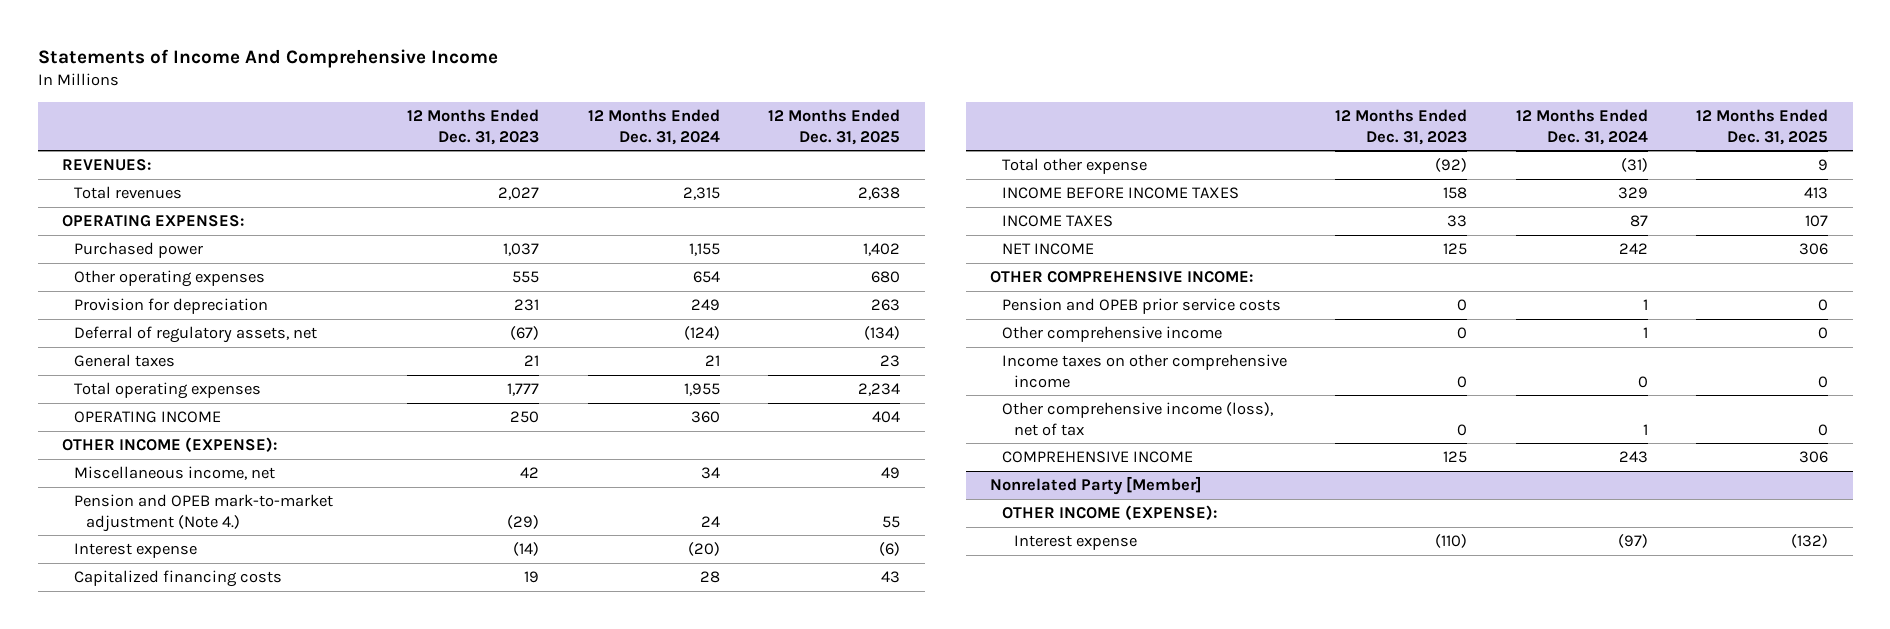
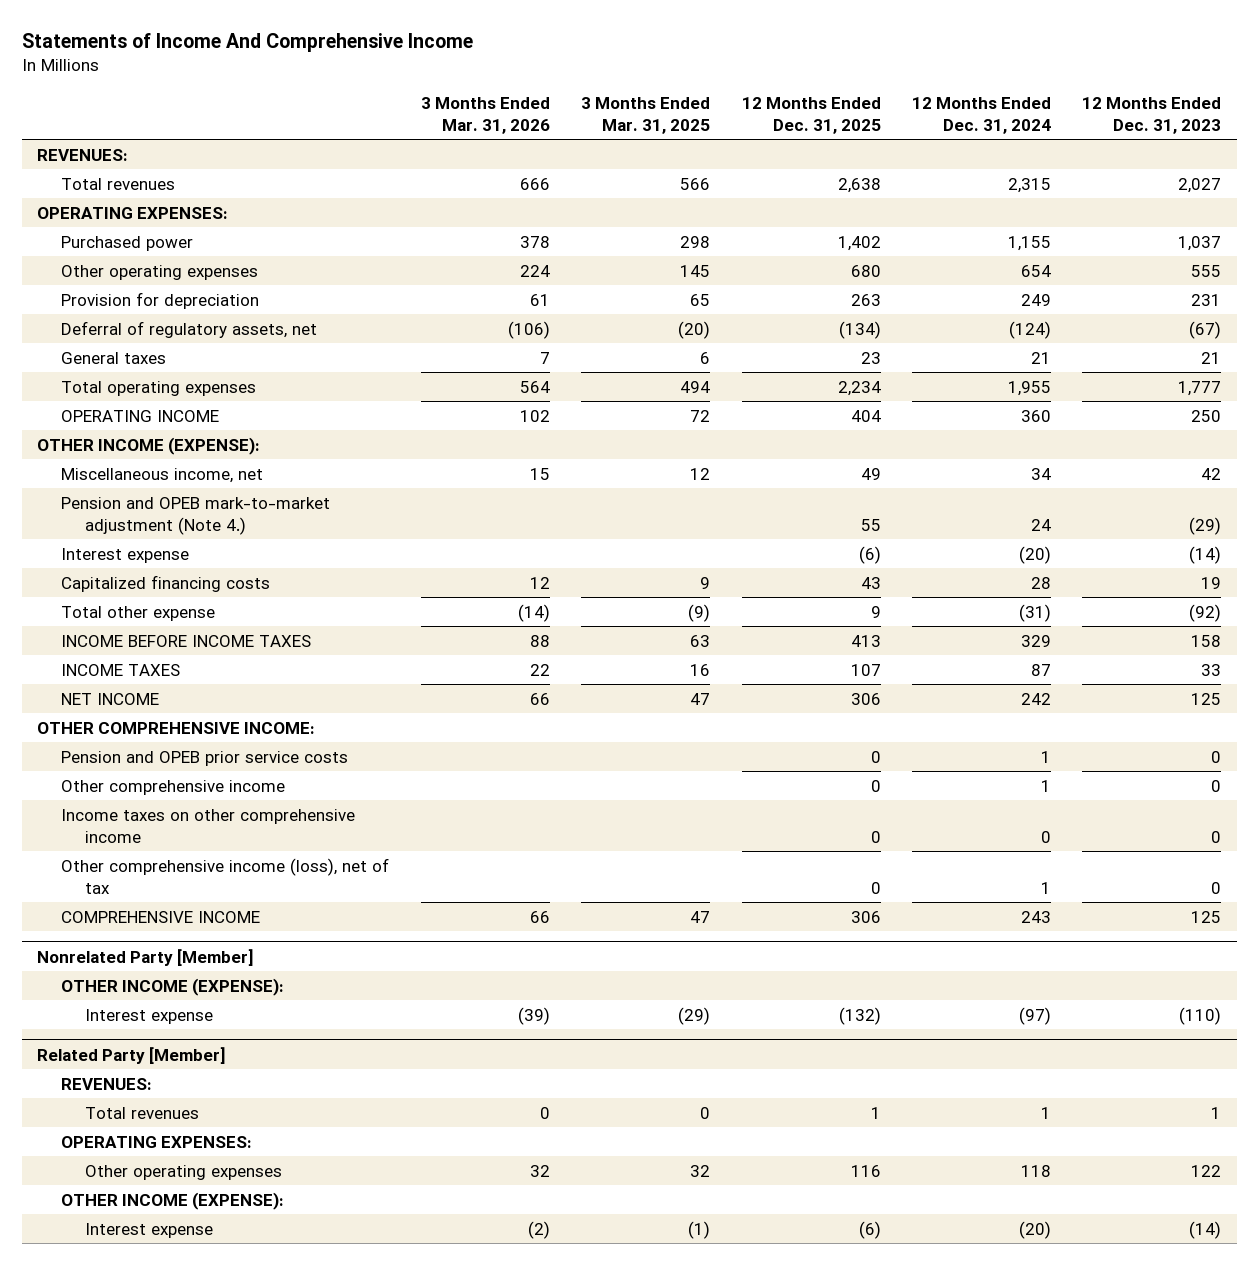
- | 12 Months Ended Dec. 31, 2023 | 12 Months Ended Dec. 31, 2024 | 12 Months Ended Dec. 31, 2025
+ | 3 Months Ended Mar. 31, 2026 | 3 Months Ended Mar. 31, 2025 | 12 Months Ended Dec. 31, 2025 | 12 Months Ended Dec. 31, 2024 | 12 Months Ended Dec. 31, 2023
+ Related Party [Member]
+ REVENUES:
+ Total revenues | 0 | 0 | 1 | 1 | 1
+ OPERATING EXPENSES:
+ Other operating expenses | 32 | 32 | 116 | 118 | 122
+ OTHER INCOME (EXPENSE):
+ Interest expense | (2) | (1) | (6) | (20) | (14)

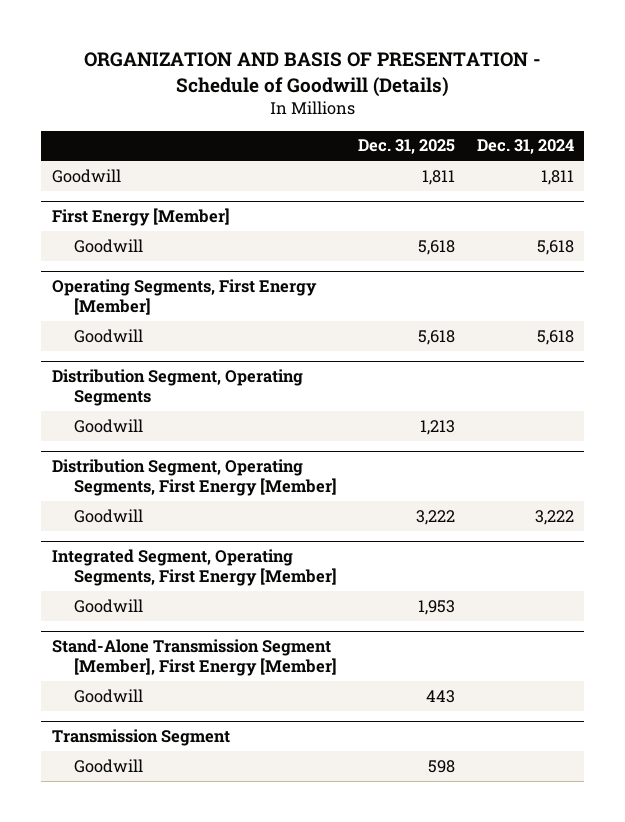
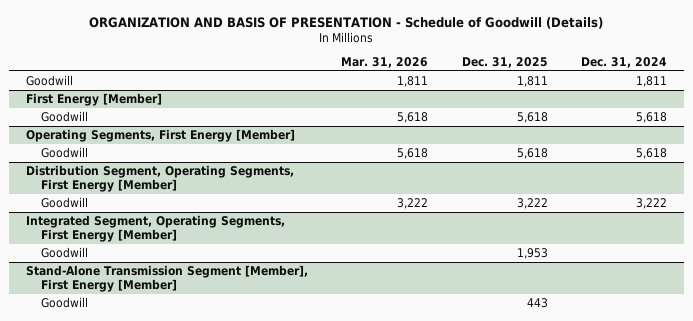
- | Dec. 31, 2025 | Dec. 31, 2024
+ | Mar. 31, 2026 | Dec. 31, 2025 | Dec. 31, 2024
- Distribution Segment, Operating Segments
- Goodwill | 1,213 |
- Transmission Segment
- Goodwill | 598 |

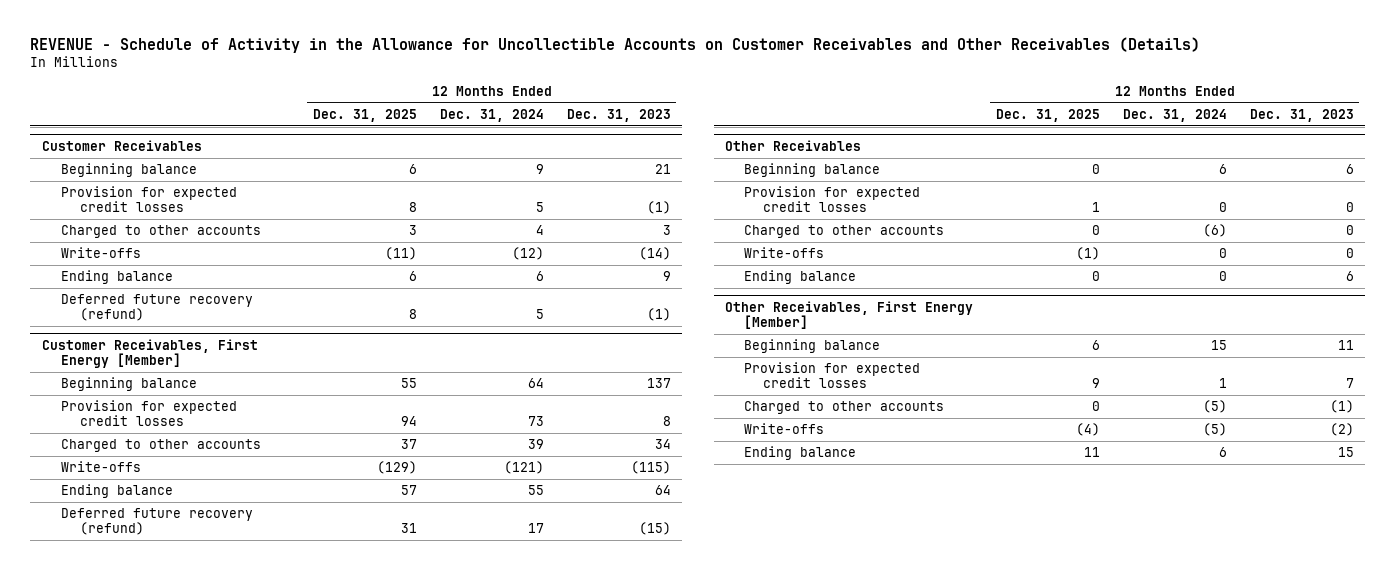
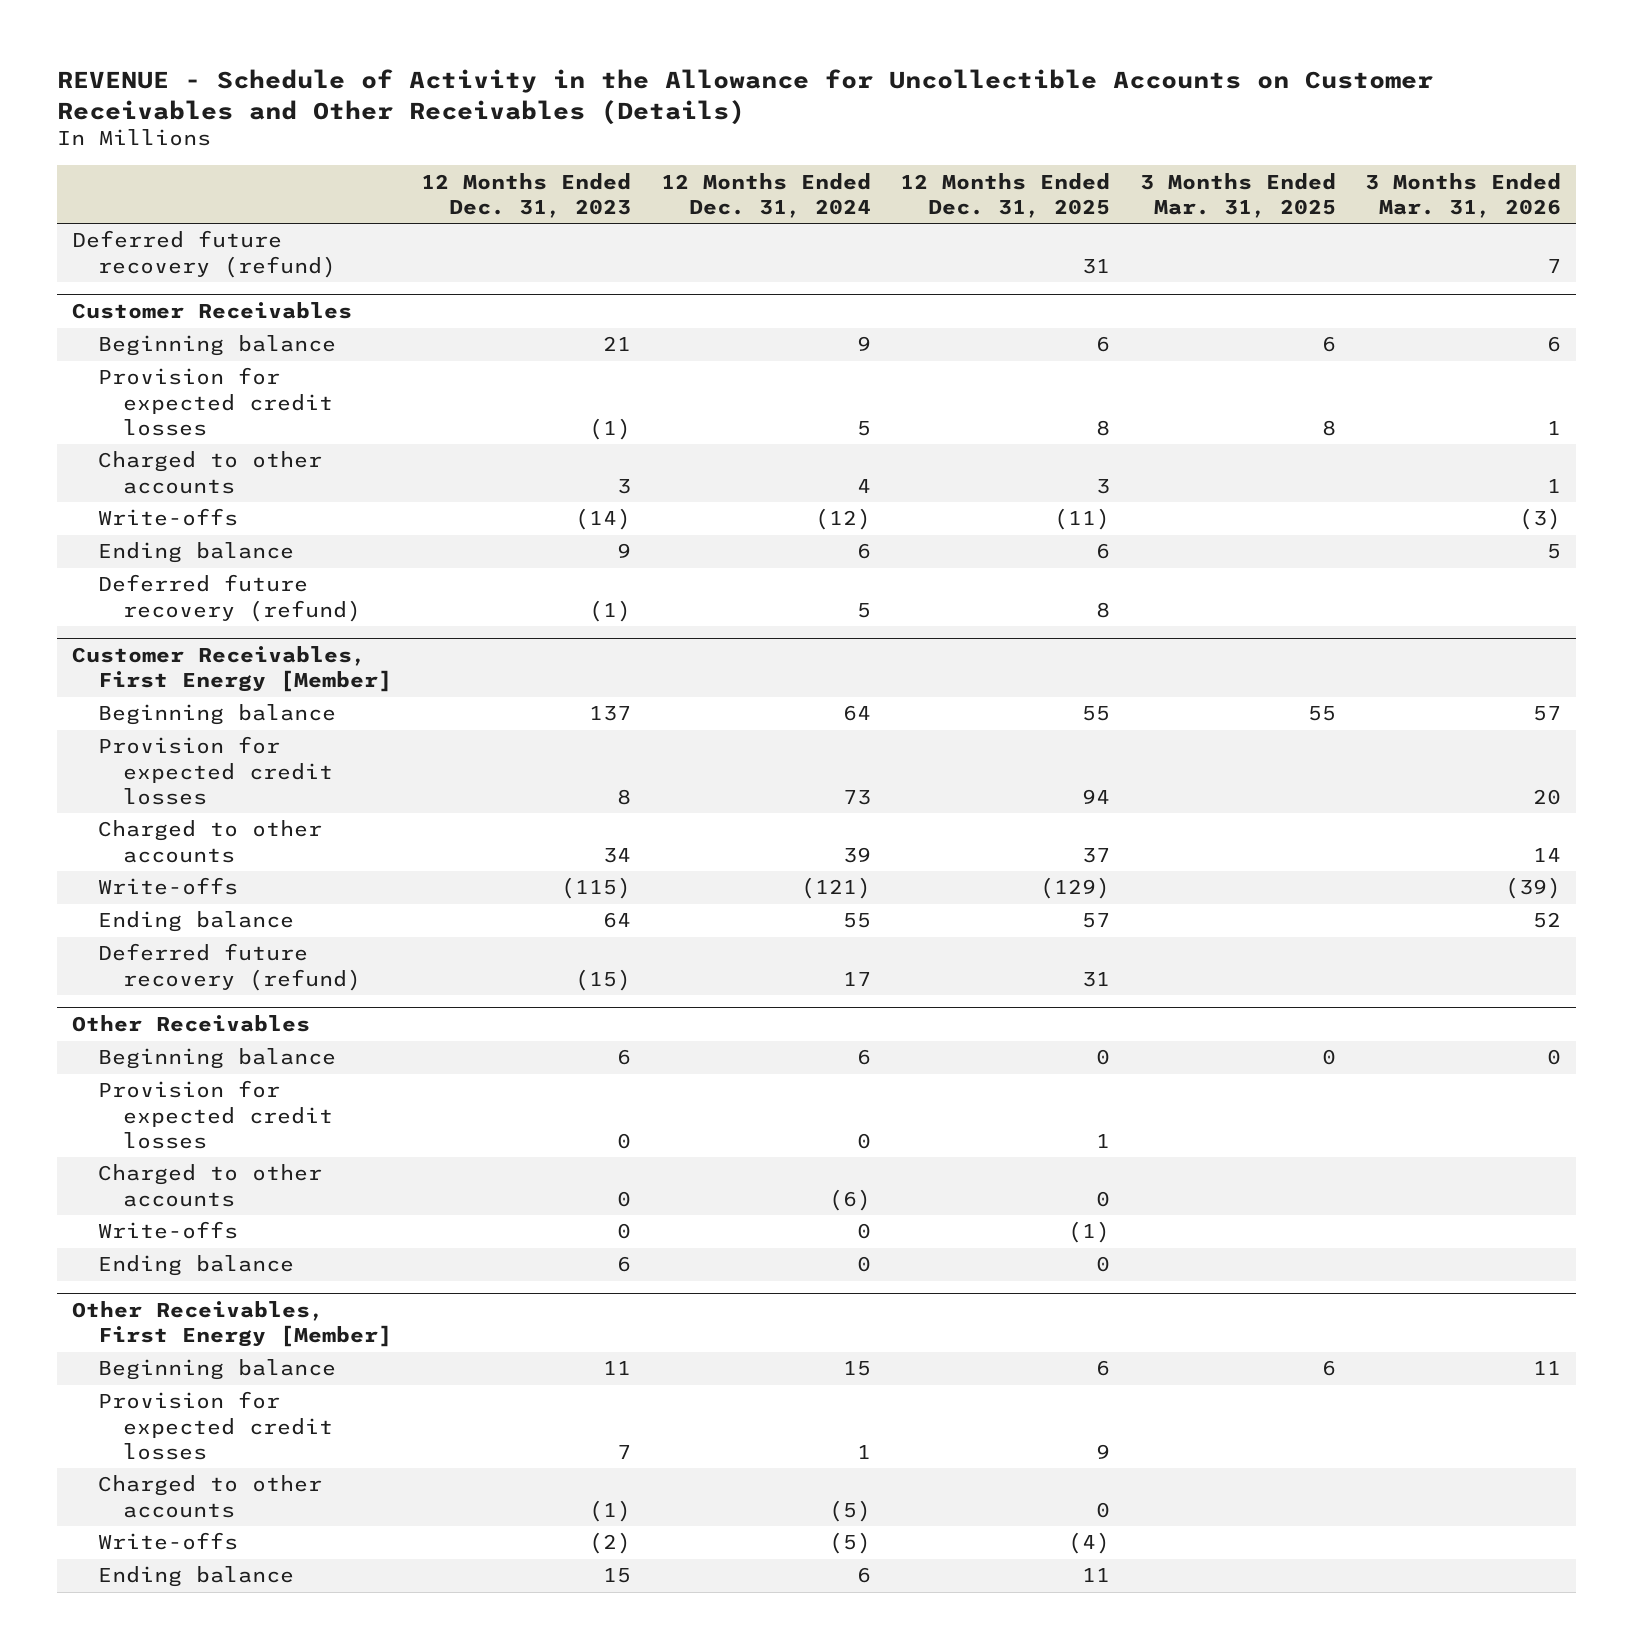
- | 12 Months Ended Dec. 31, 2025 | 12 Months Ended Dec. 31, 2024 | 12 Months Ended Dec. 31, 2023
+ | 12 Months Ended Dec. 31, 2023 | 12 Months Ended Dec. 31, 2024 | 12 Months Ended Dec. 31, 2025 | 3 Months Ended Mar. 31, 2025 | 3 Months Ended Mar. 31, 2026
+ Deferred future recovery (refund) | | | 31 | | 7

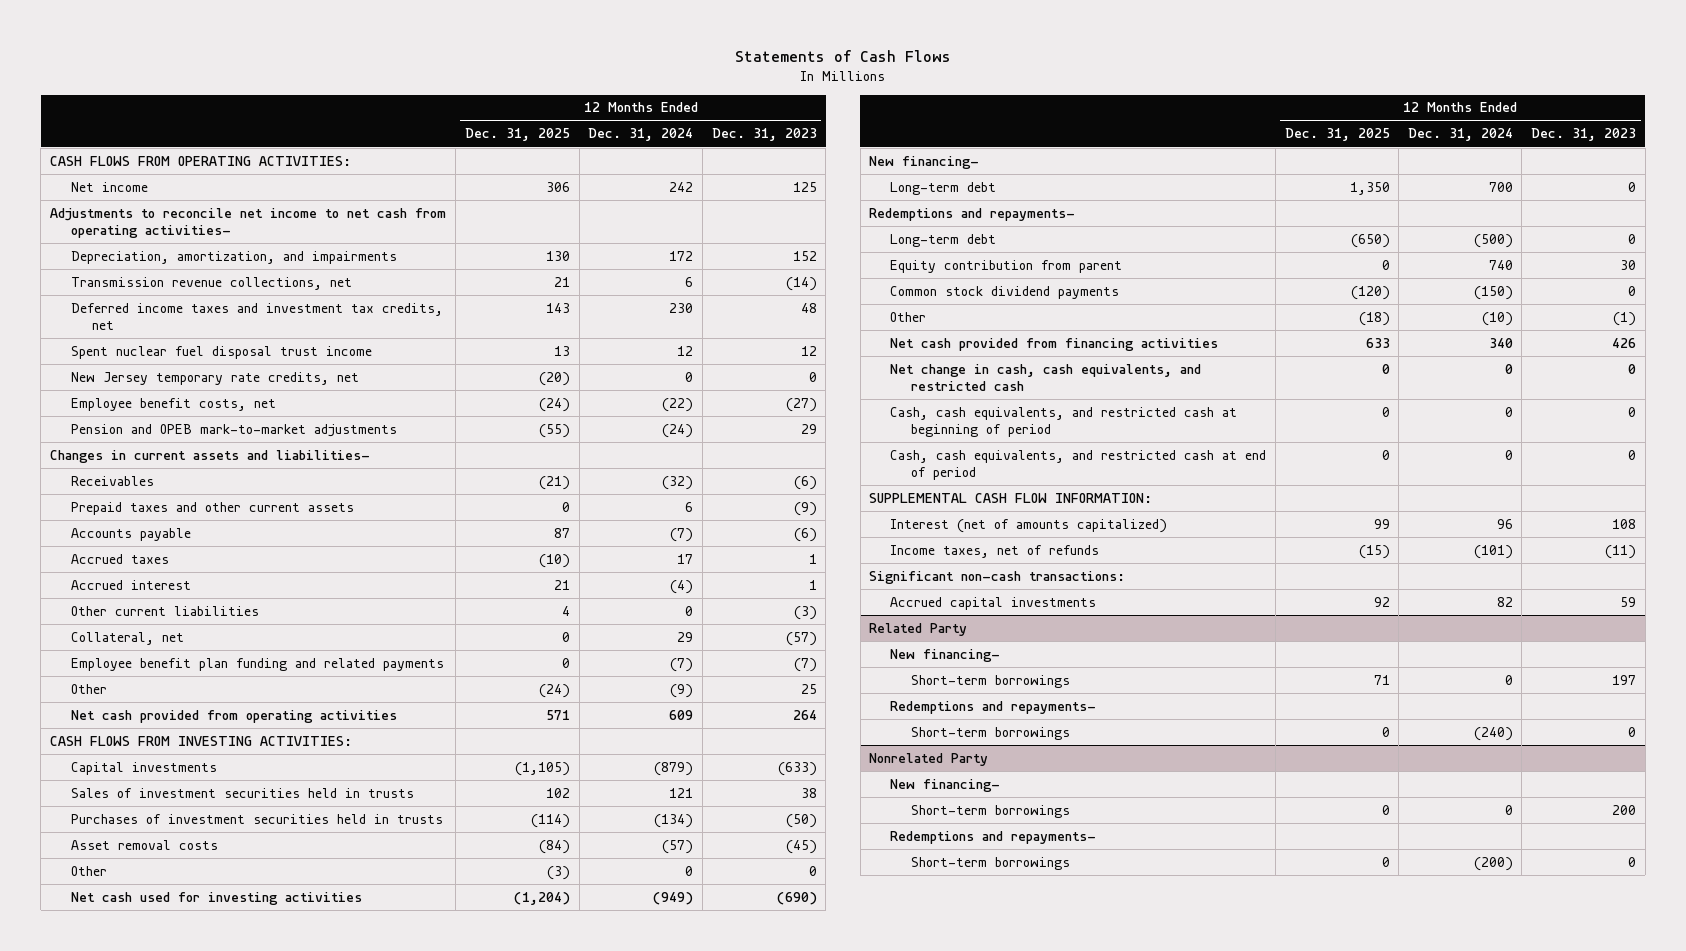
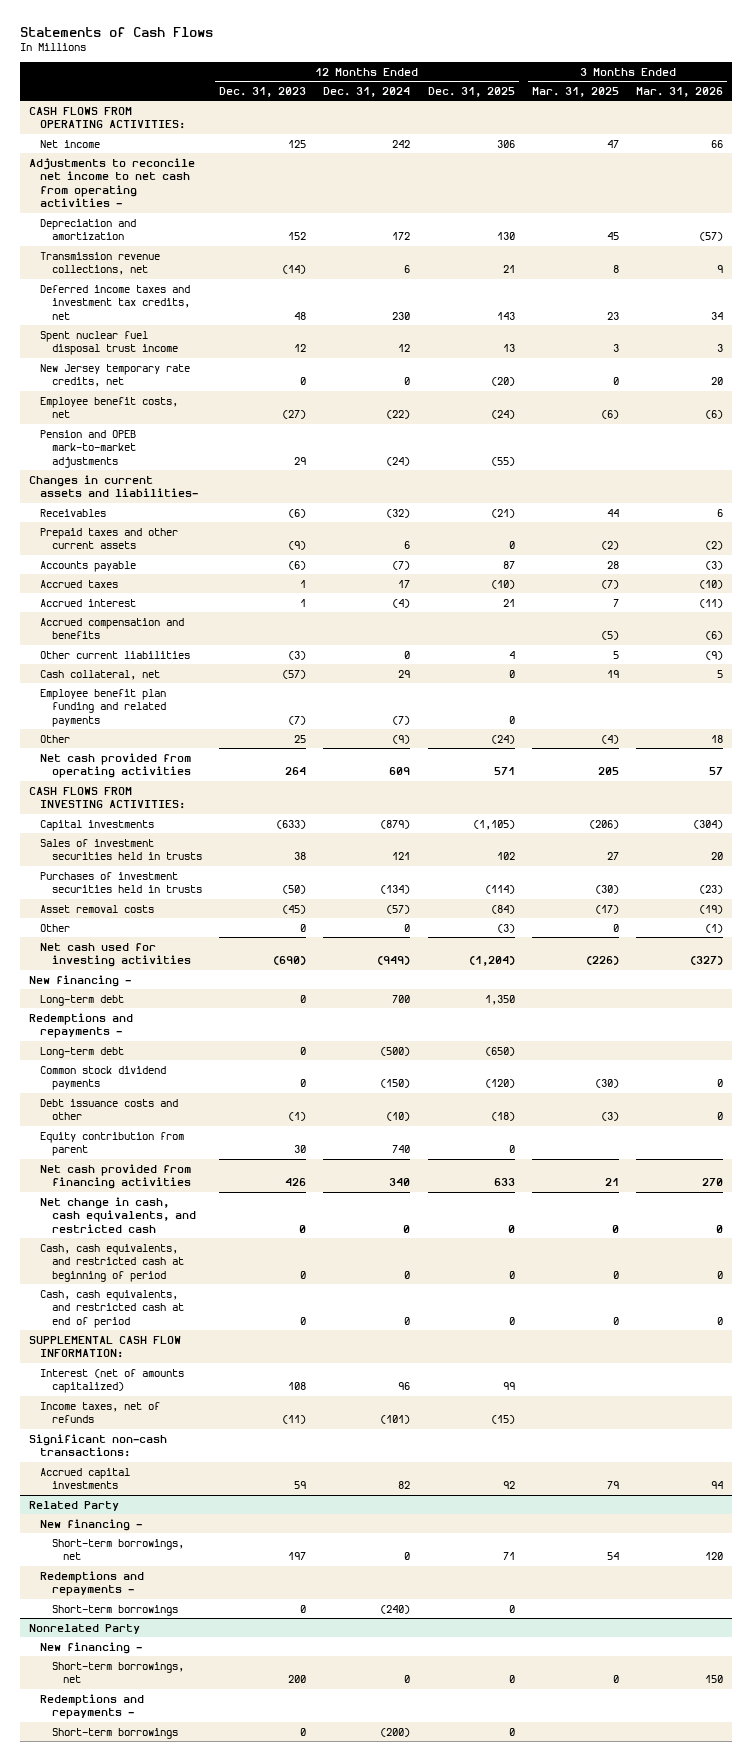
- | 12 Months Ended Dec. 31, 2025 | 12 Months Ended Dec. 31, 2024 | 12 Months Ended Dec. 31, 2023
+ | 12 Months Ended Dec. 31, 2023 | 12 Months Ended Dec. 31, 2024 | 12 Months Ended Dec. 31, 2025 | 3 Months Ended Mar. 31, 2025 | 3 Months Ended Mar. 31, 2026
- Adjustments to reconcile net income to net cash from operating activities-
- Depreciation, amortization, and impairments | 130 | 172 | 152
+ Adjustments to reconcile net income to net cash from operating activities -
+ Depreciation and amortization | 152 | 172 | 130 | 45 | (57)
+ Accrued compensation and benefits | | | | (5) | (6)
- Collateral, net | 0 | 29 | (57)
+ Cash collateral, net | (57) | 29 | 0 | 19 | 5
- New financing-
+ New financing -
- Redemptions and repayments-
+ Redemptions and repayments -
- Other | (18) | (10) | (1)
+ Debt issuance costs and other | (1) | (10) | (18) | (3) | 0
moved down: Equity contribution from parent | 30 | 740 | 0 | |
@ Related Party
- New financing-
- Short-term borrowings | 71 | 0 | 197
- Redemptions and repayments-
+ New financing -
+ Short-term borrowings, net | 197 | 0 | 71 | 54 | 120
+ Redemptions and repayments -
@ Nonrelated Party
- New financing-
- Short-term borrowings | 0 | 0 | 200
- Redemptions and repayments-
+ New financing -
+ Short-term borrowings, net | 200 | 0 | 0 | 0 | 150
+ Redemptions and repayments -

